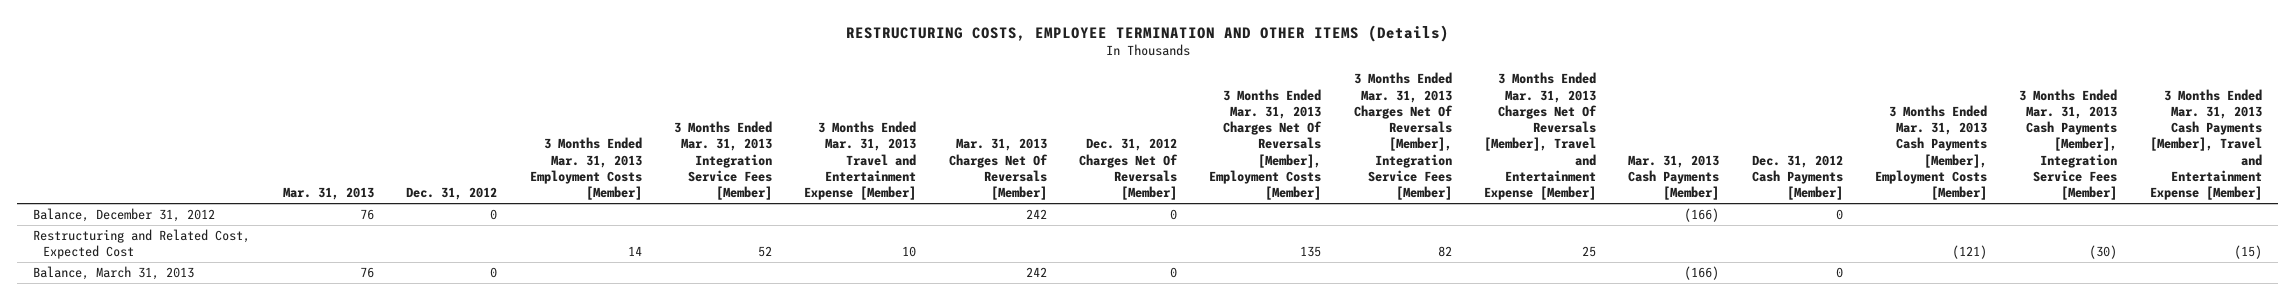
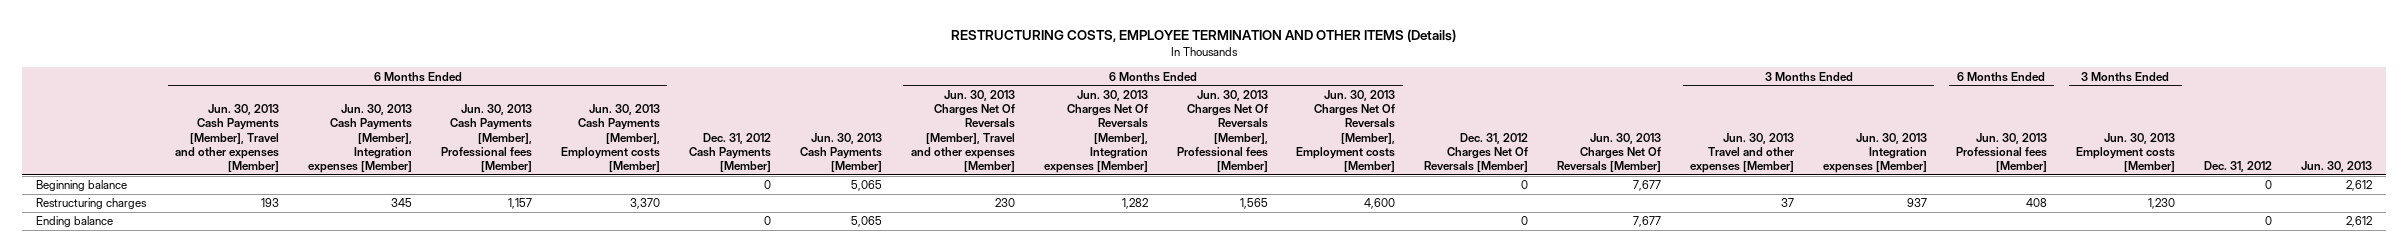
- | Mar. 31, 2013 | Dec. 31, 2012 | 3 Months Ended Mar. 31, 2013 Employment Costs [Member] | 3 Months Ended Mar. 31, 2013 Integration Service Fees [Member] | 3 Months Ended Mar. 31, 2013 Travel and Entertainment Expense [Member] | Mar. 31, 2013 Charges Net Of Reversals [Member] | Dec. 31, 2012 Charges Net Of Reversals [Member] | 3 Months Ended Mar. 31, 2013 Charges Net Of Reversals [Member], Employment Costs [Member] | 3 Months Ended Mar. 31, 2013 Charges Net Of Reversals [Member], Integration Service Fees [Member] | 3 Months Ended Mar. 31, 2013 Charges Net Of Reversals [Member], Travel and Entertainment Expense [Member] | Mar. 31, 2013 Cash Payments [Member] | Dec. 31, 2012 Cash Payments [Member] | 3 Months Ended Mar. 31, 2013 Cash Payments [Member], Employment Costs [Member] | 3 Months Ended Mar. 31, 2013 Cash Payments [Member], Integration Service Fees [Member] | 3 Months Ended Mar. 31, 2013 Cash Payments [Member], Travel and Entertainment Expense [Member]
+ | 6 Months Ended Jun. 30, 2013 Cash Payments [Member], Travel and other expenses [Member] | 6 Months Ended Jun. 30, 2013 Cash Payments [Member], Integration expenses [Member] | 6 Months Ended Jun. 30, 2013 Cash Payments [Member], Professional fees [Member] | 6 Months Ended Jun. 30, 2013 Cash Payments [Member], Employment costs [Member] | Dec. 31, 2012 Cash Payments [Member] | Jun. 30, 2013 Cash Payments [Member] | 6 Months Ended Jun. 30, 2013 Charges Net Of Reversals [Member], Travel and other expenses [Member] | 6 Months Ended Jun. 30, 2013 Charges Net Of Reversals [Member], Integration expenses [Member] | 6 Months Ended Jun. 30, 2013 Charges Net Of Reversals [Member], Professional fees [Member] | 6 Months Ended Jun. 30, 2013 Charges Net Of Reversals [Member], Employment costs [Member] | Dec. 31, 2012 Charges Net Of Reversals [Member] | Jun. 30, 2013 Charges Net Of Reversals [Member] | 3 Months Ended Jun. 30, 2013 Travel and other expenses [Member] | 3 Months Ended Jun. 30, 2013 Integration expenses [Member] | 6 Months Ended Jun. 30, 2013 Professional fees [Member] | 3 Months Ended Jun. 30, 2013 Employment costs [Member] | Dec. 31, 2012 | Jun. 30, 2013
- Balance, December 31, 2012 | 76 | 0 | | | | 242 | 0 | | | | (166) | 0 | | |
- Restructuring and Related Cost, Expected Cost | | | 14 | 52 | 10 | | | 135 | 82 | 25 | | | (121) | (30) | (15)
- Balance, March 31, 2013 | 76 | 0 | | | | 242 | 0 | | | | (166) | 0 | | |
+ Beginning balance | | | | | 0 | 5,065 | | | | | 0 | 7,677 | | | | | 0 | 2,612
+ Restructuring charges | 193 | 345 | 1,157 | 3,370 | | | 230 | 1,282 | 1,565 | 4,600 | | | 37 | 937 | 408 | 1,230 | |
+ Ending balance | | | | | 0 | 5,065 | | | | | 0 | 7,677 | | | | | 0 | 2,612

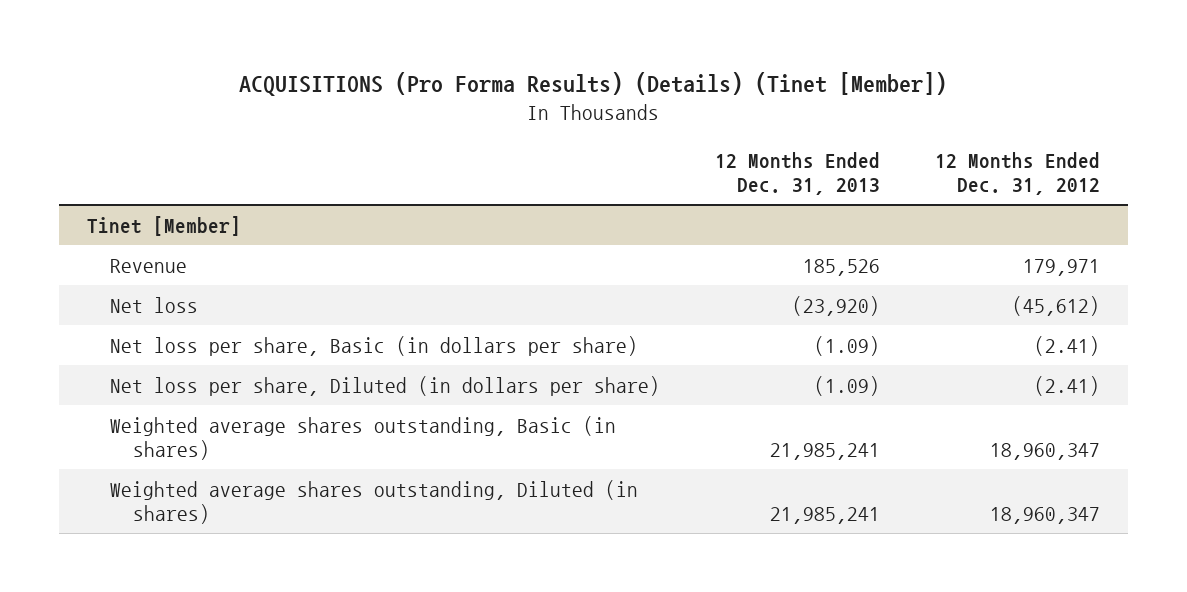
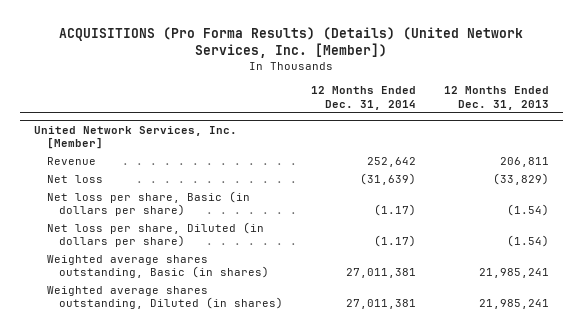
- ACQUISITIONS (Pro Forma Results) (Details) (Tinet [Member])
+ ACQUISITIONS (Pro Forma Results) (Details) (United Network Services, Inc. [Member])
- | 12 Months Ended Dec. 31, 2013 | 12 Months Ended Dec. 31, 2012
+ | 12 Months Ended Dec. 31, 2014 | 12 Months Ended Dec. 31, 2013
- Tinet [Member]
- Revenue | 185,526 | 179,971
- Net loss | (23,920) | (45,612)
- Net loss per share, Basic (in dollars per share) | (1.09) | (2.41)
- Net loss per share, Diluted (in dollars per share) | (1.09) | (2.41)
+ United Network Services, Inc. [Member]
+ Revenue | 252,642 | 206,811
+ Net loss | (31,639) | (33,829)
+ Net loss per share, Basic (in dollars per share) | (1.17) | (1.54)
+ Net loss per share, Diluted (in dollars per share) | (1.17) | (1.54)

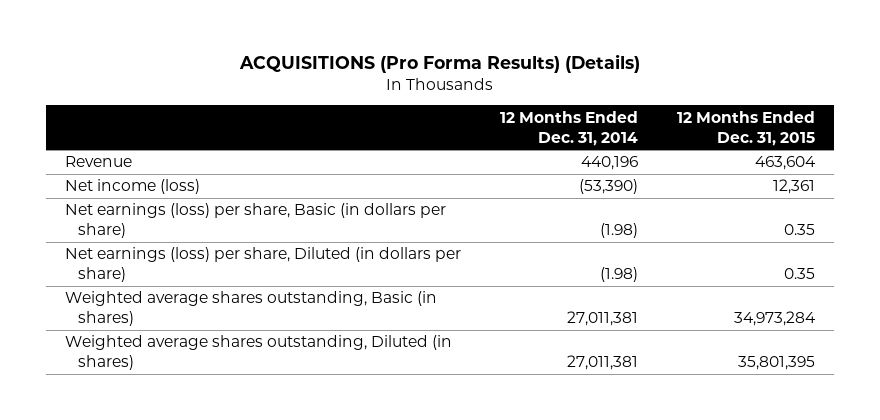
- ACQUISITIONS (Pro Forma Results) (Details) (United Network Services, Inc. [Member])
+ ACQUISITIONS (Pro Forma Results) (Details)
- | 12 Months Ended Dec. 31, 2014 | 12 Months Ended Dec. 31, 2013
+ | 12 Months Ended Dec. 31, 2014 | 12 Months Ended Dec. 31, 2015
- United Network Services, Inc. [Member]
- Revenue | 252,642 | 206,811
- Net loss | (31,639) | (33,829)
- Net loss per share, Basic (in dollars per share) | (1.17) | (1.54)
- Net loss per share, Diluted (in dollars per share) | (1.17) | (1.54)
+ Revenue | 440,196 | 463,604
+ Net income (loss) | (53,390) | 12,361
+ Net earnings (loss) per share, Basic (in dollars per share) | (1.98) | 0.35
+ Net earnings (loss) per share, Diluted (in dollars per share) | (1.98) | 0.35

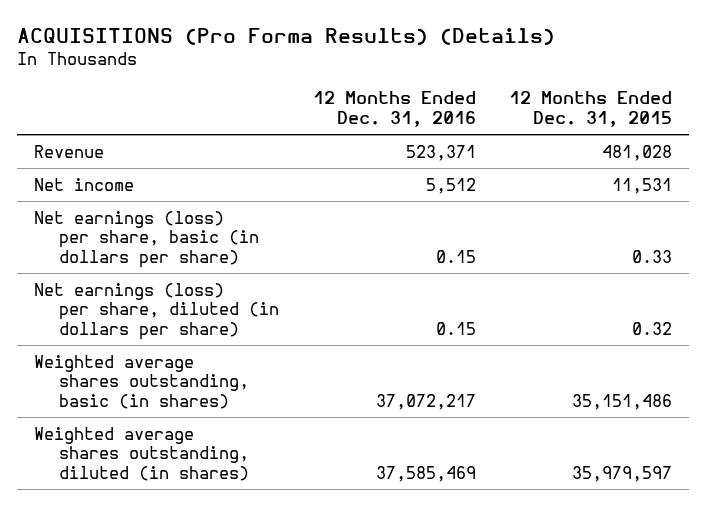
- | 12 Months Ended Dec. 31, 2014 | 12 Months Ended Dec. 31, 2015
+ | 12 Months Ended Dec. 31, 2016 | 12 Months Ended Dec. 31, 2015
- Revenue | 440,196 | 463,604
- Net income (loss) | (53,390) | 12,361
- Net earnings (loss) per share, Basic (in dollars per share) | (1.98) | 0.35
- Net earnings (loss) per share, Diluted (in dollars per share) | (1.98) | 0.35
- Weighted average shares outstanding, Basic (in shares) | 27,011,381 | 34,973,284
- Weighted average shares outstanding, Diluted (in shares) | 27,011,381 | 35,801,395
+ Revenue | 523,371 | 481,028
+ Net income | 5,512 | 11,531
+ Net earnings (loss) per share, basic (in dollars per share) | 0.15 | 0.33
+ Net earnings (loss) per share, diluted (in dollars per share) | 0.15 | 0.32
+ Weighted average shares outstanding, basic (in shares) | 37,072,217 | 35,151,486
+ Weighted average shares outstanding, diluted (in shares) | 37,585,469 | 35,979,597

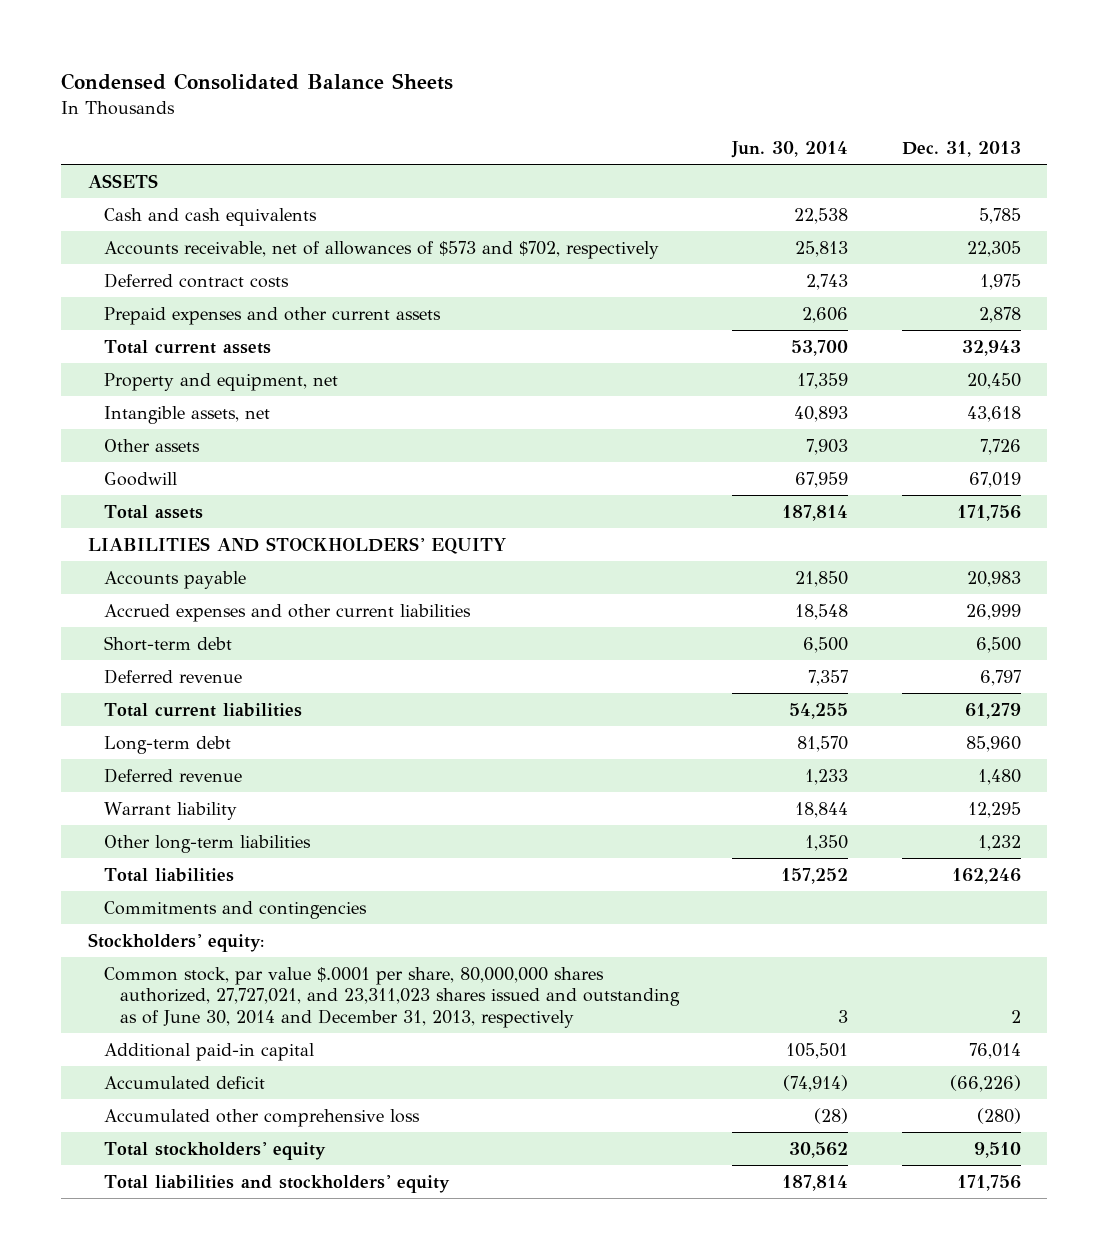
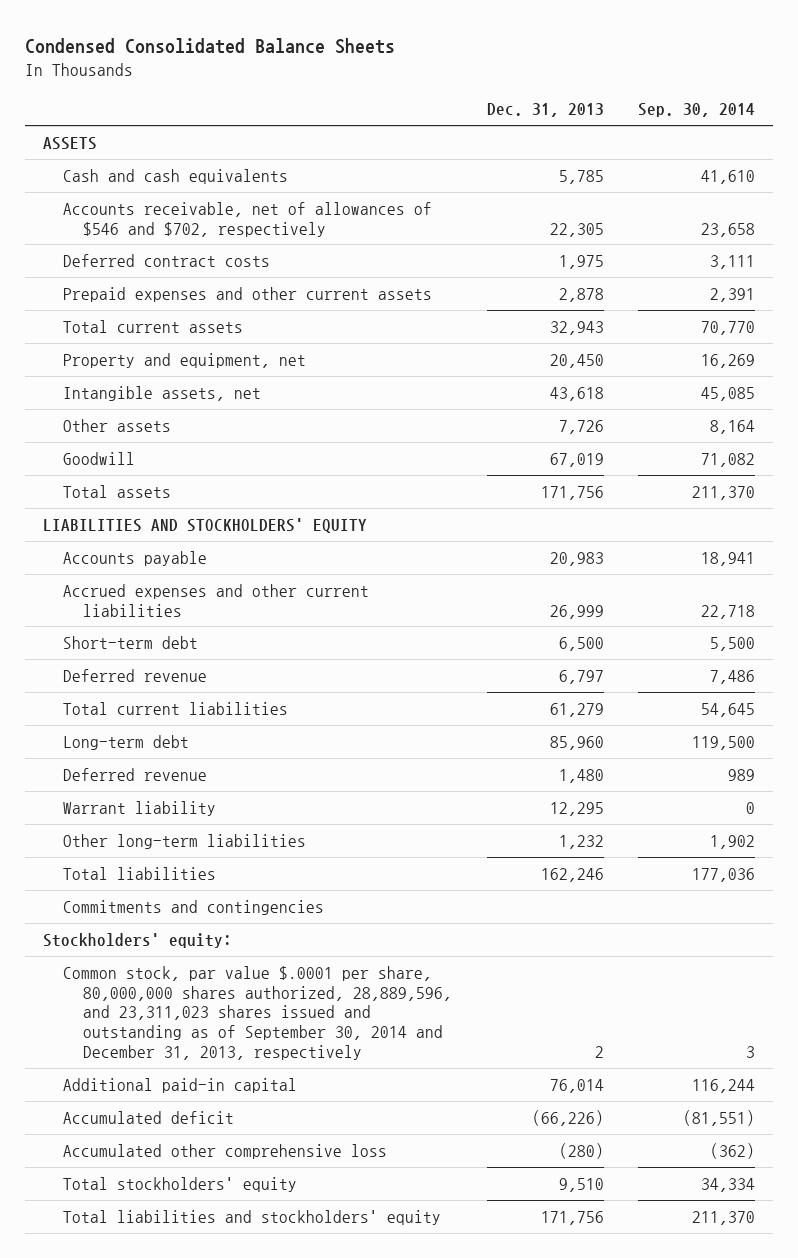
- | Jun. 30, 2014 | Dec. 31, 2013
+ | Dec. 31, 2013 | Sep. 30, 2014
- Accounts receivable, net of allowances of $573 and $702, respectively | 25,813 | 22,305
+ Accounts receivable, net of allowances of $546 and $702, respectively | 22,305 | 23,658
- Common stock, par value $.0001 per share, 80,000,000 shares authorized, 27,727,021, and 23,311,023 shares issued and outstanding as of June 30, 2014 and December 31, 2013, respectively | 3 | 2
+ Common stock, par value $.0001 per share, 80,000,000 shares authorized, 28,889,596, and 23,311,023 shares issued and outstanding as of September 30, 2014 and December 31, 2013, respectively | 2 | 3

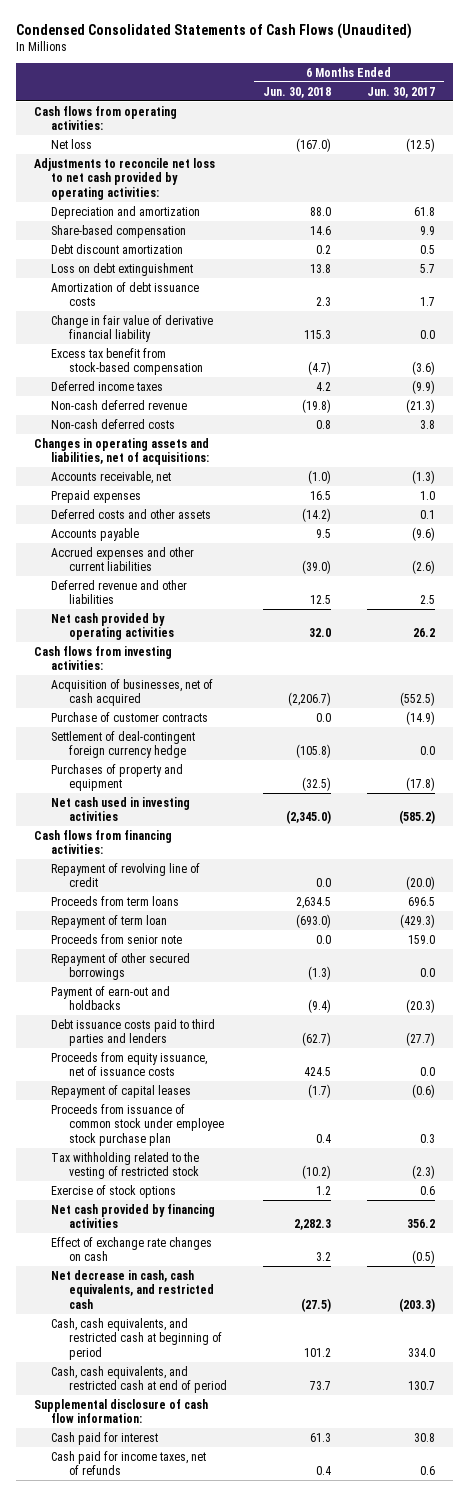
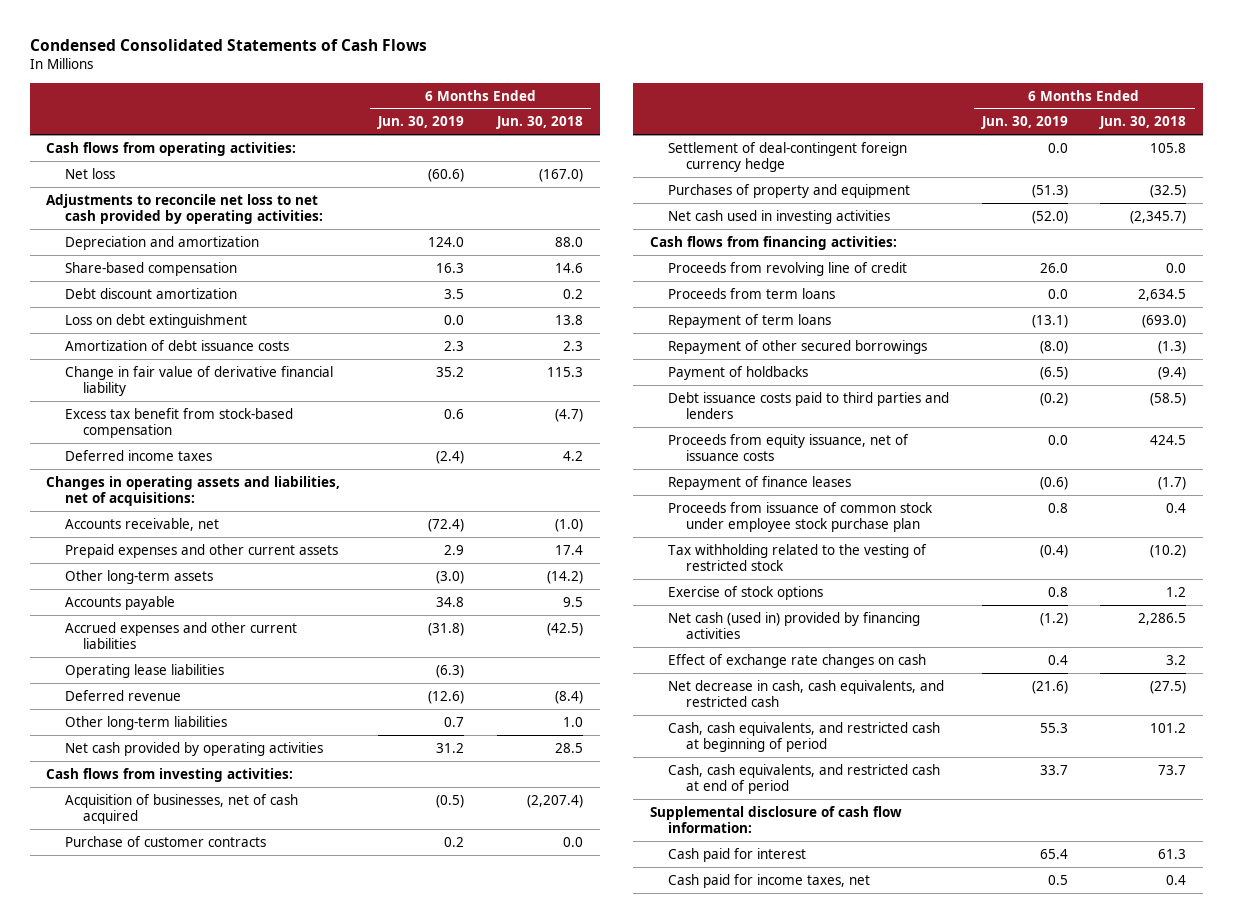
- Condensed Consolidated Statements of Cash Flows (Unaudited)
+ Condensed Consolidated Statements of Cash Flows
- | 6 Months Ended Jun. 30, 2018 | 6 Months Ended Jun. 30, 2017
+ | 6 Months Ended Jun. 30, 2019 | 6 Months Ended Jun. 30, 2018
- Non-cash deferred revenue | (19.8) | (21.3)
- Non-cash deferred costs | 0.8 | 3.8
- Prepaid expenses | 16.5 | 1.0
- Deferred costs and other assets | (14.2) | 0.1
+ Prepaid expenses and other current assets | 2.9 | 17.4
+ Other long-term assets | (3.0) | (14.2)
- Accrued expenses and other current liabilities | (39.0) | (2.6)
- Deferred revenue and other liabilities | 12.5 | 2.5
- Net cash provided by operating activities | 32.0 | 26.2
+ Accrued expenses and other current liabilities | (31.8) | (42.5)
+ Operating lease liabilities | (6.3) |
+ Deferred revenue | (12.6) | (8.4)
+ Other long-term liabilities | 0.7 | 1.0
+ Net cash provided by operating activities | 31.2 | 28.5
- Acquisition of businesses, net of cash acquired | (2,206.7) | (552.5)
+ Acquisition of businesses, net of cash acquired | (0.5) | (2,207.4)
- Settlement of deal-contingent foreign currency hedge | (105.8) | 0.0
+ Settlement of deal-contingent foreign currency hedge | 0.0 | 105.8
- Net cash used in investing activities | (2,345.0) | (585.2)
+ Net cash used in investing activities | (52.0) | (2,345.7)
- Repayment of revolving line of credit | 0.0 | (20.0)
+ Proceeds from revolving line of credit | 26.0 | 0.0
- Repayment of term loan | (693.0) | (429.3)
- Proceeds from senior note | 0.0 | 159.0
+ Repayment of term loans | (13.1) | (693.0)
- Payment of earn-out and holdbacks | (9.4) | (20.3)
- Debt issuance costs paid to third parties and lenders | (62.7) | (27.7)
+ Payment of holdbacks | (6.5) | (9.4)
+ Debt issuance costs paid to third parties and lenders | (0.2) | (58.5)
- Repayment of capital leases | (1.7) | (0.6)
+ Repayment of finance leases | (0.6) | (1.7)
- Net cash provided by financing activities | 2,282.3 | 356.2
+ Net cash (used in) provided by financing activities | (1.2) | 2,286.5
- Cash paid for income taxes, net of refunds | 0.4 | 0.6
+ Cash paid for income taxes, net | 0.5 | 0.4

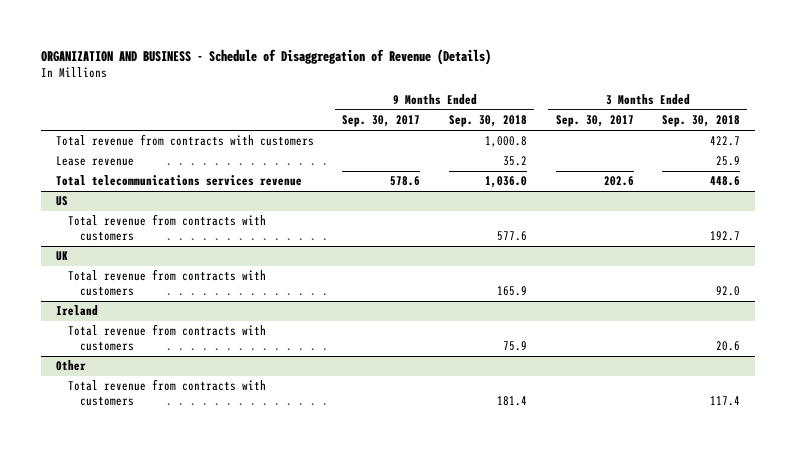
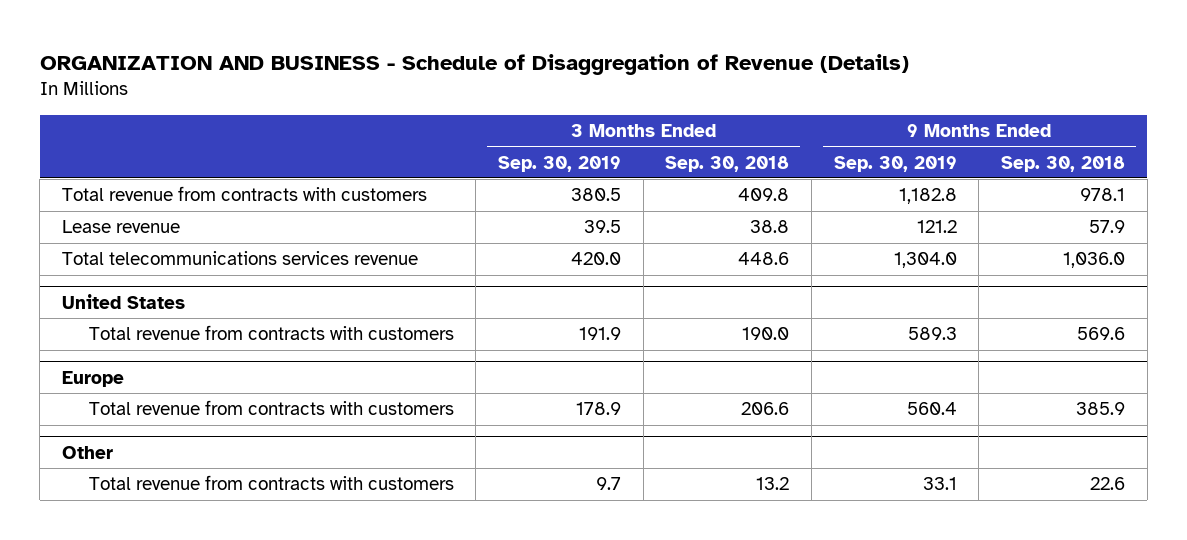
- | 9 Months Ended Sep. 30, 2017 | 9 Months Ended Sep. 30, 2018 | 3 Months Ended Sep. 30, 2017 | 3 Months Ended Sep. 30, 2018
+ | 3 Months Ended Sep. 30, 2019 | 3 Months Ended Sep. 30, 2018 | 9 Months Ended Sep. 30, 2019 | 9 Months Ended Sep. 30, 2018
- Total revenue from contracts with customers | | 1,000.8 | | 422.7
- Lease revenue | | 35.2 | | 25.9
+ Total revenue from contracts with customers | 380.5 | 409.8 | 1,182.8 | 978.1
+ Lease revenue | 39.5 | 38.8 | 121.2 | 57.9
- US
- Total revenue from contracts with customers | | 577.6 | | 192.7
- UK
- Total revenue from contracts with customers | | 165.9 | | 92.0
- Ireland
- Total revenue from contracts with customers | | 75.9 | | 20.6
+ United States
+ Total revenue from contracts with customers | 191.9 | 190.0 | 589.3 | 569.6
+ Europe
+ Total revenue from contracts with customers | 178.9 | 206.6 | 560.4 | 385.9
@ Other
- Total revenue from contracts with customers | | 181.4 | | 117.4
+ Total revenue from contracts with customers | 9.7 | 13.2 | 33.1 | 22.6

